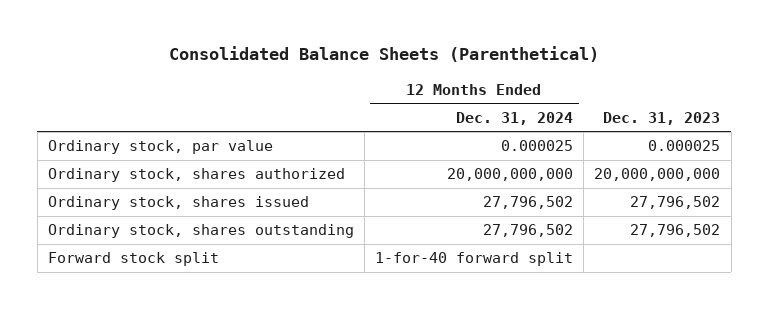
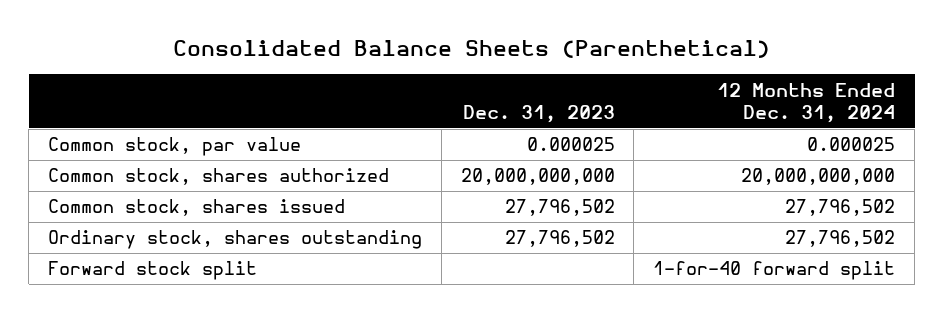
- | 12 Months Ended Dec. 31, 2024 | Dec. 31, 2023
+ | Dec. 31, 2023 | 12 Months Ended Dec. 31, 2024
- Ordinary stock, par value | 0.000025 | 0.000025
- Ordinary stock, shares authorized | 20,000,000,000 | 20,000,000,000
- Ordinary stock, shares issued | 27,796,502 | 27,796,502
+ Common stock, par value | 0.000025 | 0.000025
+ Common stock, shares authorized | 20,000,000,000 | 20,000,000,000
+ Common stock, shares issued | 27,796,502 | 27,796,502

